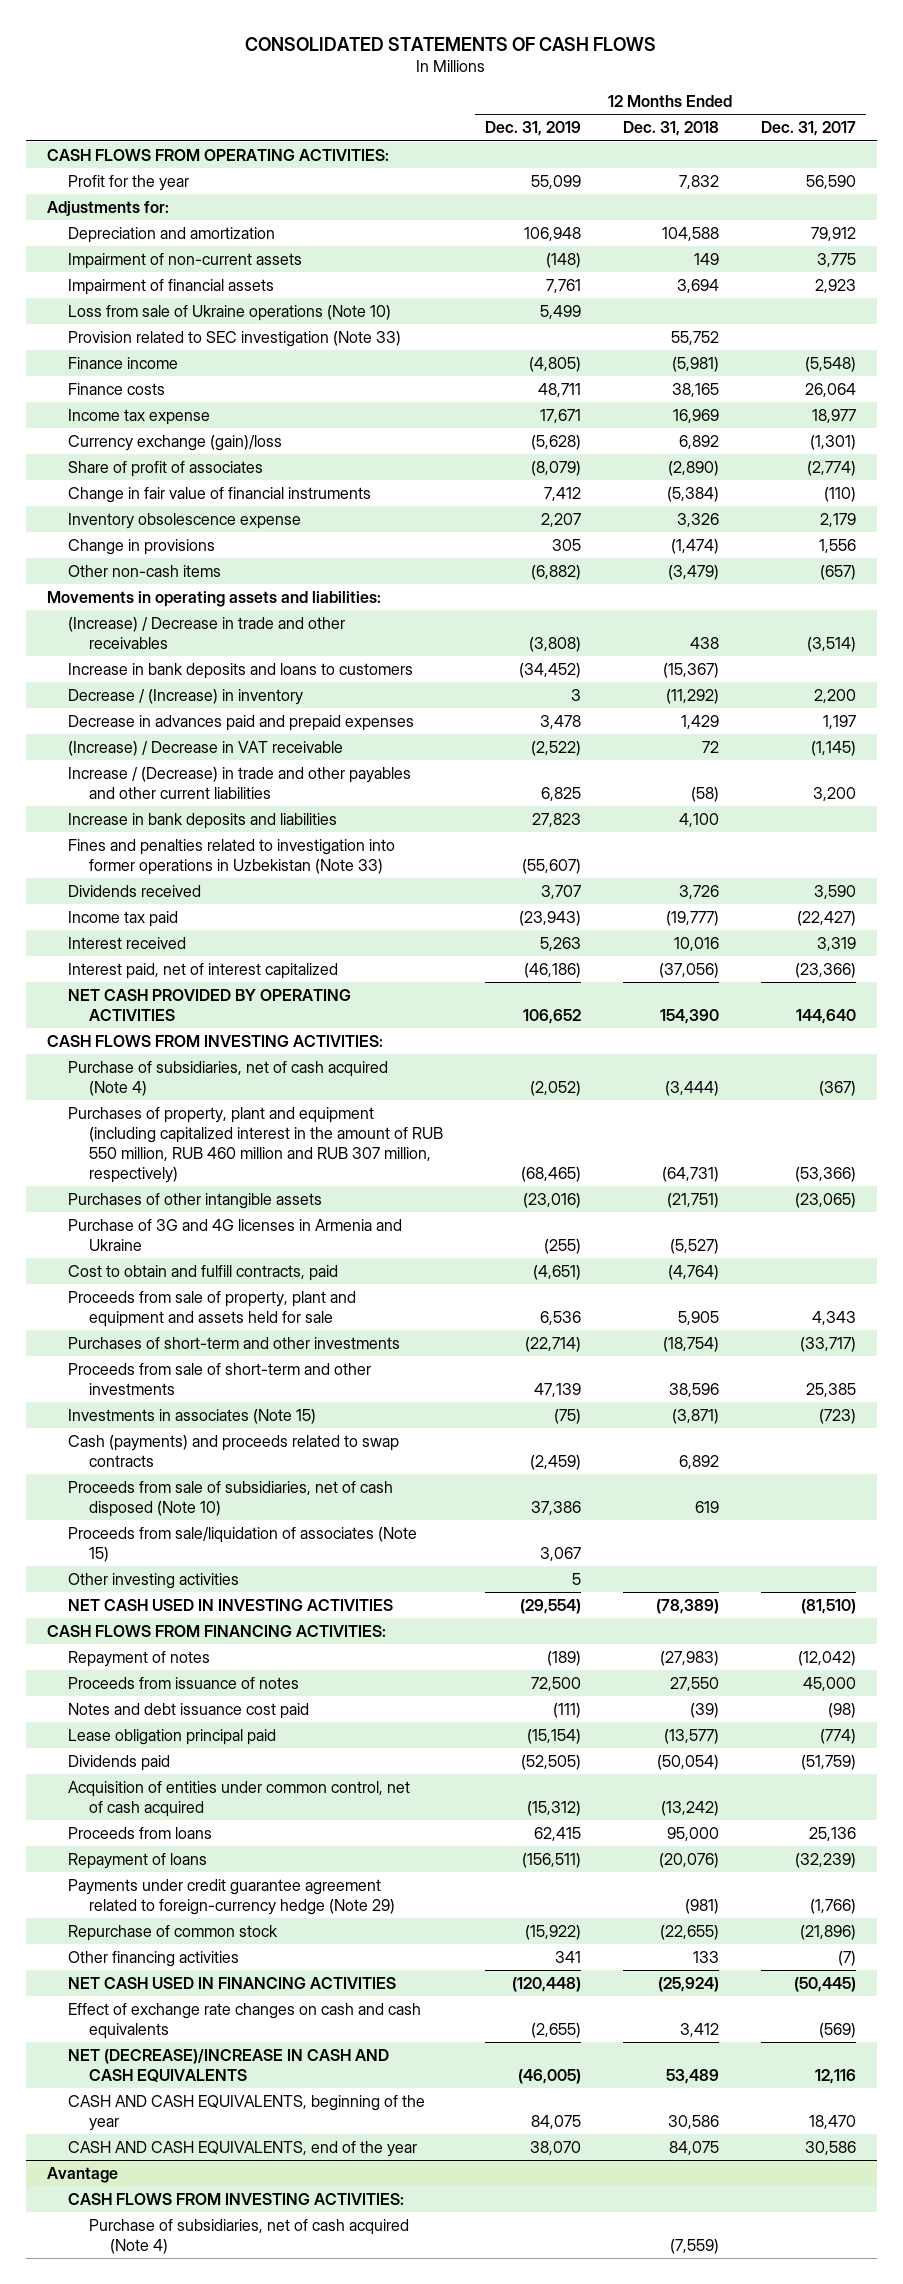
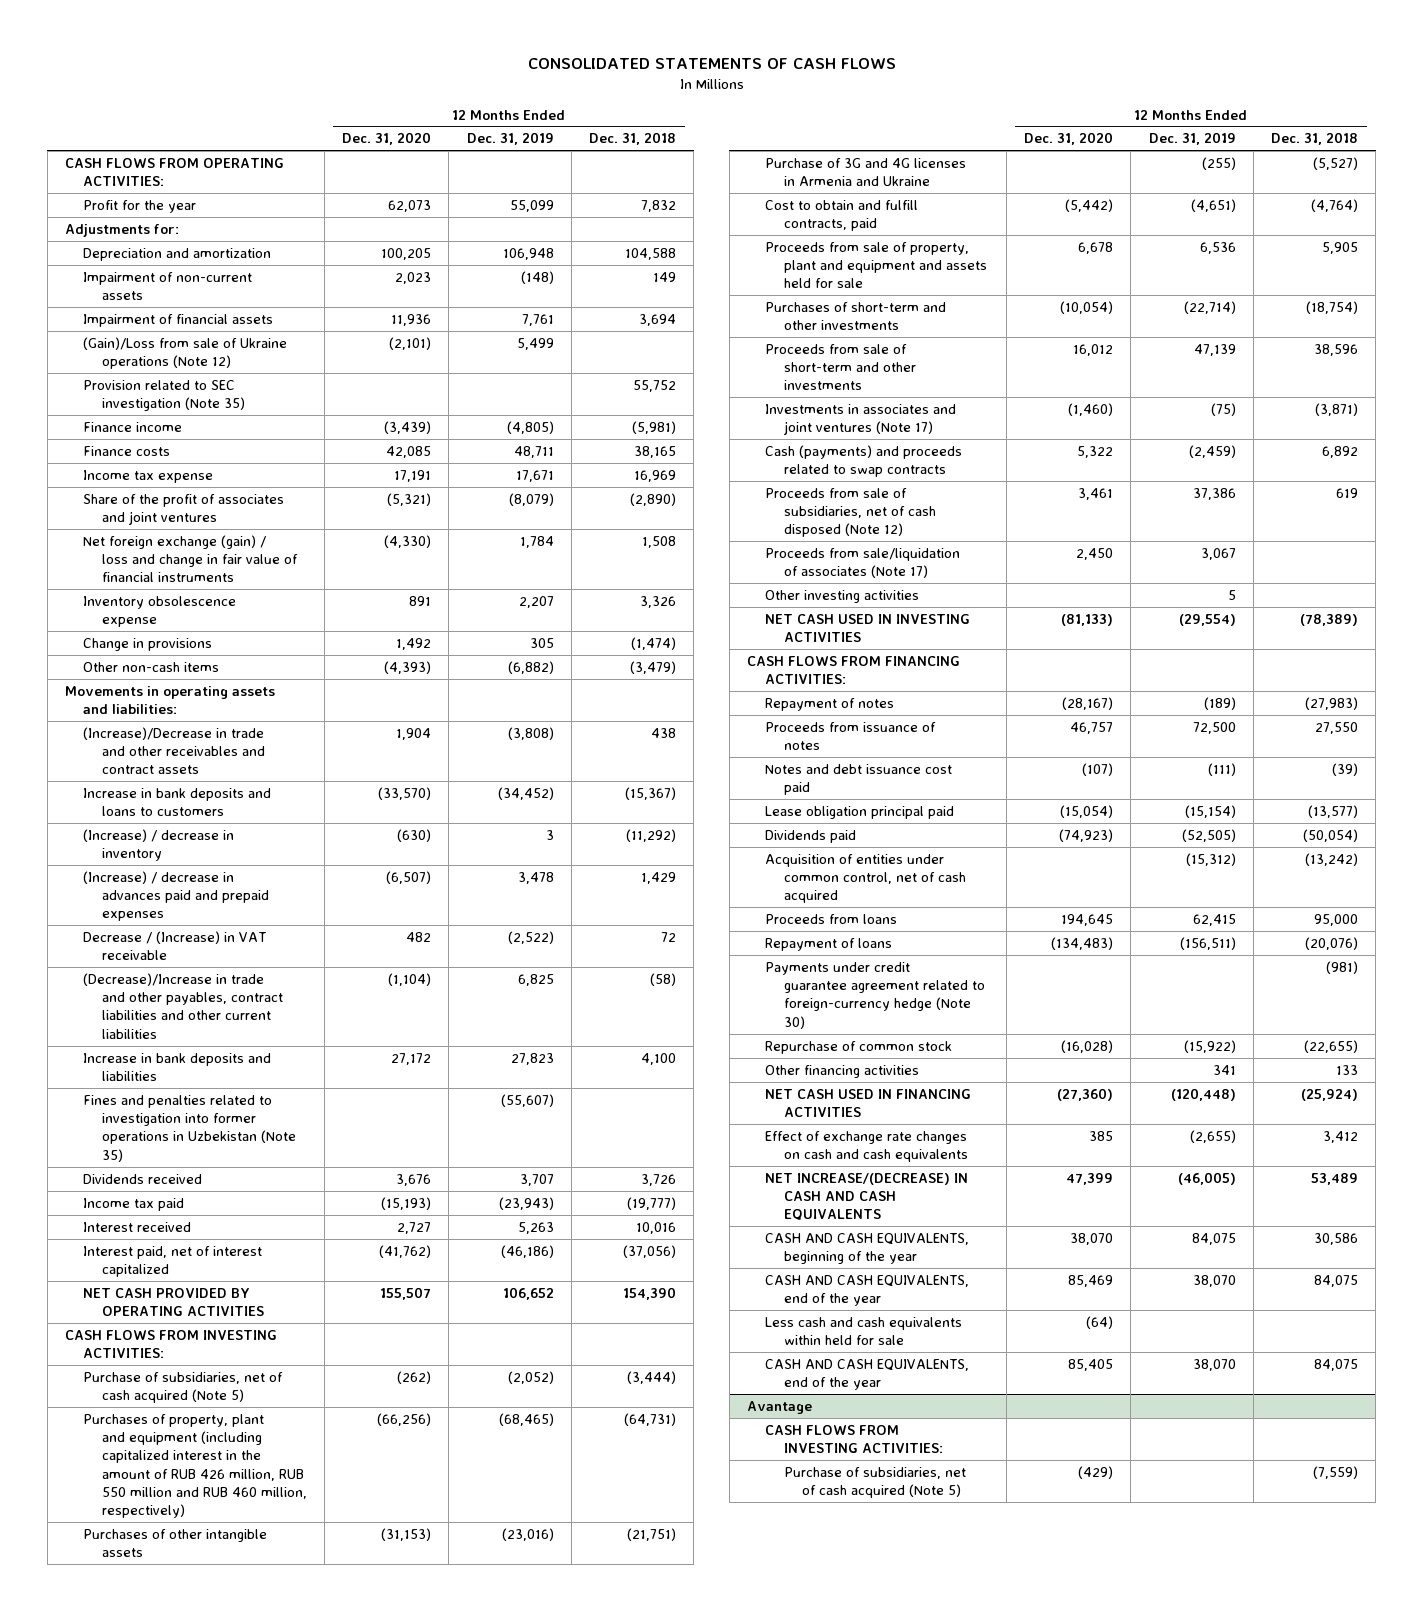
- | 12 Months Ended Dec. 31, 2019 | 12 Months Ended Dec. 31, 2018 | 12 Months Ended Dec. 31, 2017
+ | 12 Months Ended Dec. 31, 2020 | 12 Months Ended Dec. 31, 2019 | 12 Months Ended Dec. 31, 2018
- Loss from sale of Ukraine operations (Note 10) | 5,499 | |
- Provision related to SEC investigation (Note 33) | | 55,752 |
+ (Gain)/Loss from sale of Ukraine operations (Note 12) | (2,101) | 5,499 |
+ Provision related to SEC investigation (Note 35) | | | 55,752
- Currency exchange (gain)/loss | (5,628) | 6,892 | (1,301)
- Share of profit of associates | (8,079) | (2,890) | (2,774)
- Change in fair value of financial instruments | 7,412 | (5,384) | (110)
+ Share of the profit of associates and joint ventures | (5,321) | (8,079) | (2,890)
+ Net foreign exchange (gain) / loss and change in fair value of financial instruments | (4,330) | 1,784 | 1,508
- (Increase) / Decrease in trade and other receivables | (3,808) | 438 | (3,514)
+ (Increase)/Decrease in trade and other receivables and contract assets | 1,904 | (3,808) | 438
- Decrease / (Increase) in inventory | 3 | (11,292) | 2,200
- Decrease in advances paid and prepaid expenses | 3,478 | 1,429 | 1,197
- (Increase) / Decrease in VAT receivable | (2,522) | 72 | (1,145)
- Increase / (Decrease) in trade and other payables and other current liabilities | 6,825 | (58) | 3,200
+ (Increase) / decrease in inventory | (630) | 3 | (11,292)
+ (Increase) / decrease in advances paid and prepaid expenses | (6,507) | 3,478 | 1,429
+ Decrease / (Increase) in VAT receivable | 482 | (2,522) | 72
+ (Decrease)/Increase in trade and other payables, contract liabilities and other current liabilities | (1,104) | 6,825 | (58)
- Fines and penalties related to investigation into former operations in Uzbekistan (Note 33) | (55,607) | |
+ Fines and penalties related to investigation into former operations in Uzbekistan (Note 35) | | (55,607) |
- Purchase of subsidiaries, net of cash acquired (Note 4) | (2,052) | (3,444) | (367)
- Purchases of property, plant and equipment (including capitalized interest in the amount of RUB 550 million, RUB 460 million and RUB 307 million, respectively) | (68,465) | (64,731) | (53,366)
+ Purchase of subsidiaries, net of cash acquired (Note 5) | (262) | (2,052) | (3,444)
+ Purchases of property, plant and equipment (including capitalized interest in the amount of RUB 426 million, RUB 550 million and RUB 460 million, respectively) | (66,256) | (68,465) | (64,731)
- Investments in associates (Note 15) | (75) | (3,871) | (723)
+ Investments in associates and joint ventures (Note 17) | (1,460) | (75) | (3,871)
- Proceeds from sale of subsidiaries, net of cash disposed (Note 10) | 37,386 | 619 |
- Proceeds from sale/liquidation of associates (Note 15) | 3,067 | |
+ Proceeds from sale of subsidiaries, net of cash disposed (Note 12) | 3,461 | 37,386 | 619
+ Proceeds from sale/liquidation of associates (Note 17) | 2,450 | 3,067 |
- Payments under credit guarantee agreement related to foreign-currency hedge (Note 29) | | (981) | (1,766)
+ Payments under credit guarantee agreement related to foreign-currency hedge (Note 30) | | | (981)
- NET (DECREASE)/INCREASE IN CASH AND CASH EQUIVALENTS | (46,005) | 53,489 | 12,116
+ NET INCREASE/(DECREASE) IN CASH AND CASH EQUIVALENTS | 47,399 | (46,005) | 53,489
+ Less cash and cash equivalents within held for sale | (64) | |
+ CASH AND CASH EQUIVALENTS, end of the year | 85,405 | 38,070 | 84,075
@ Avantage
- Purchase of subsidiaries, net of cash acquired (Note 4) | | (7,559) |
+ Purchase of subsidiaries, net of cash acquired (Note 5) | (429) | | (7,559)

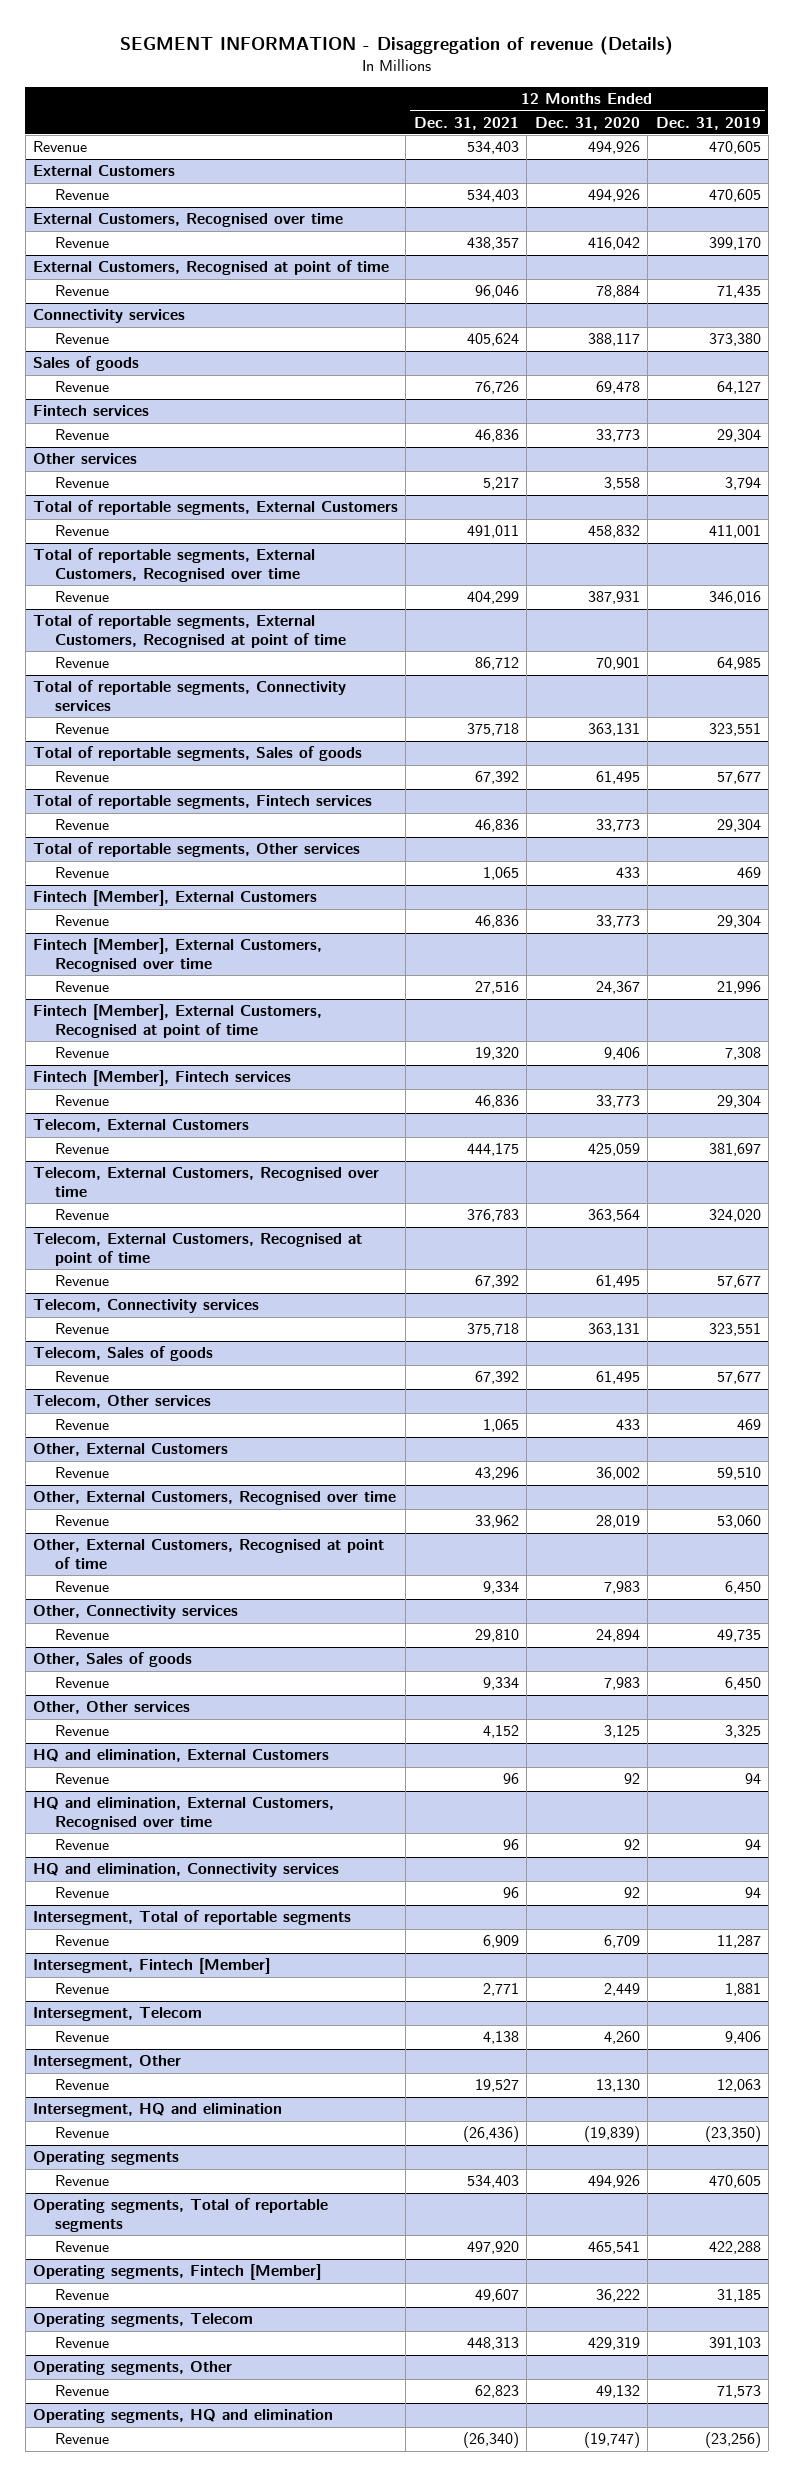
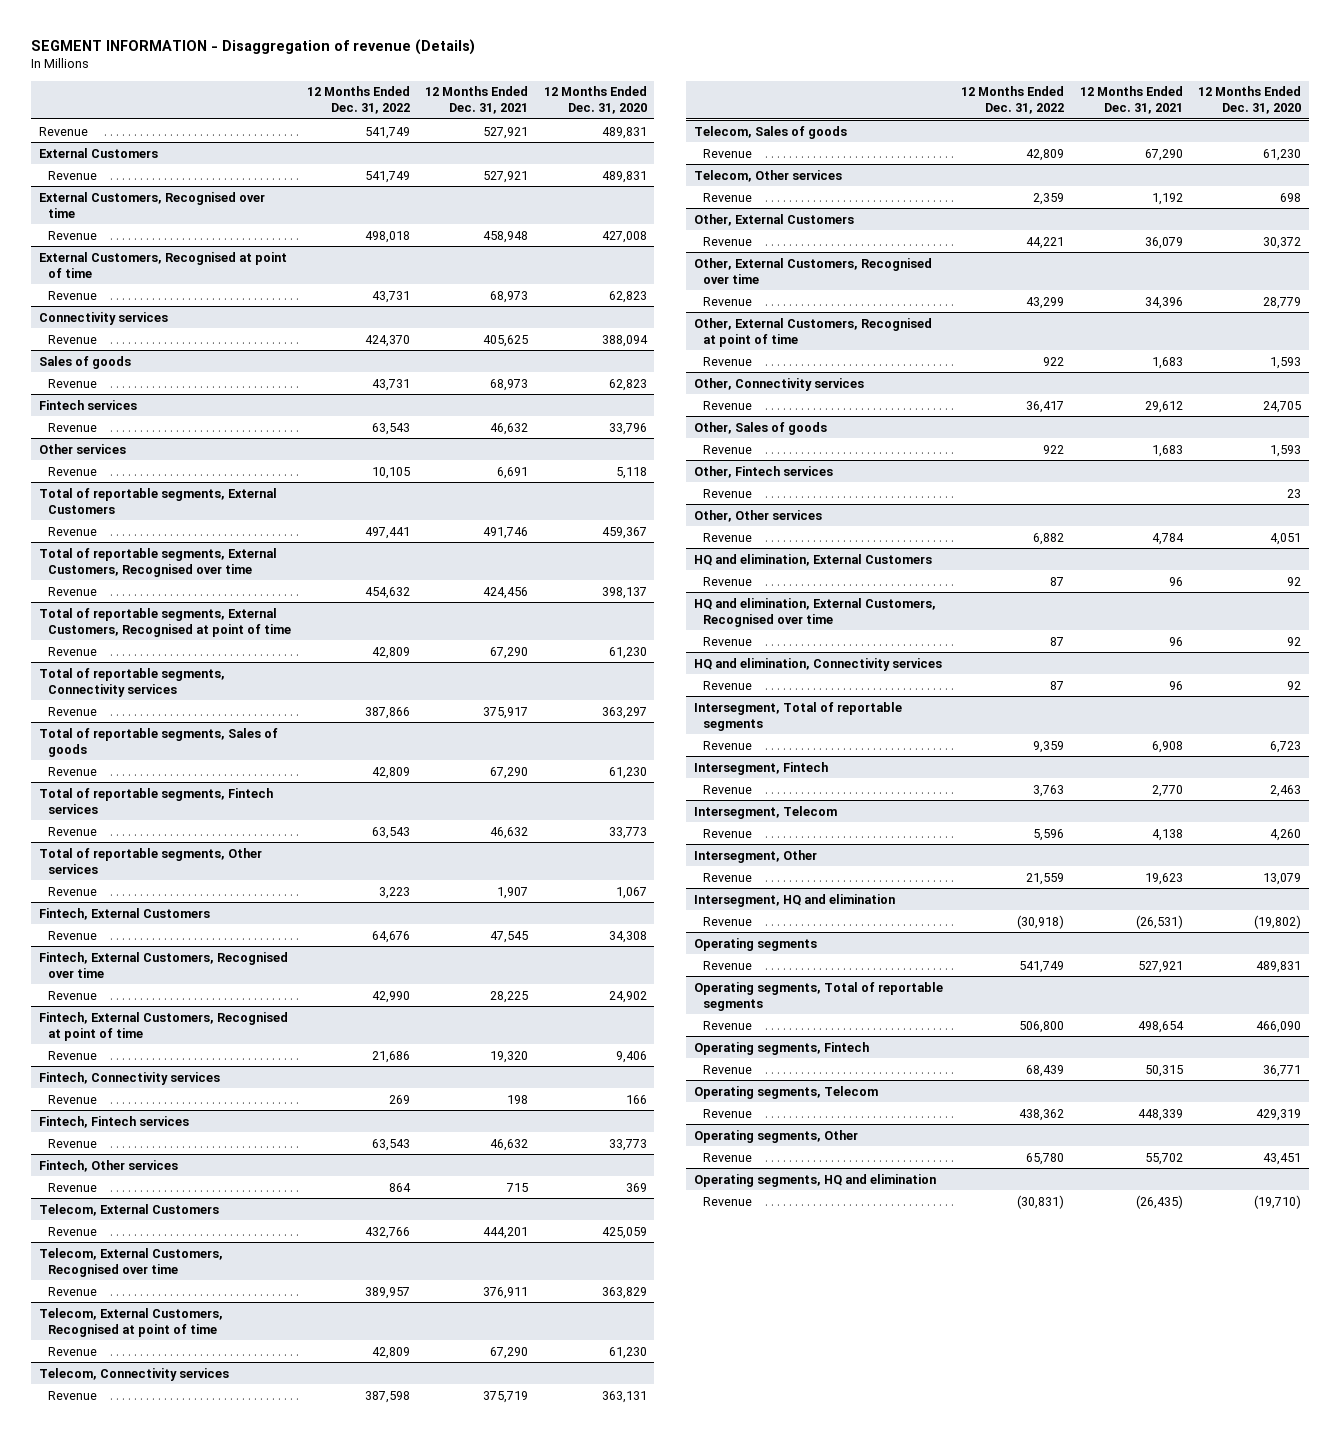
- | 12 Months Ended Dec. 31, 2021 | 12 Months Ended Dec. 31, 2020 | 12 Months Ended Dec. 31, 2019
+ | 12 Months Ended Dec. 31, 2022 | 12 Months Ended Dec. 31, 2021 | 12 Months Ended Dec. 31, 2020
- Revenue | 534,403 | 494,926 | 470,605
+ Revenue | 541,749 | 527,921 | 489,831
@ External Customers
- Revenue | 534,403 | 494,926 | 470,605
+ Revenue | 541,749 | 527,921 | 489,831
@ External Customers, Recognised over time
- Revenue | 438,357 | 416,042 | 399,170
+ Revenue | 498,018 | 458,948 | 427,008
@ External Customers, Recognised at point of time
- Revenue | 96,046 | 78,884 | 71,435
+ Revenue | 43,731 | 68,973 | 62,823
@ Connectivity services
- Revenue | 405,624 | 388,117 | 373,380
+ Revenue | 424,370 | 405,625 | 388,094
@ Sales of goods
- Revenue | 76,726 | 69,478 | 64,127
+ Revenue | 43,731 | 68,973 | 62,823
@ Fintech services
- Revenue | 46,836 | 33,773 | 29,304
+ Revenue | 63,543 | 46,632 | 33,796
@ Other services
- Revenue | 5,217 | 3,558 | 3,794
+ Revenue | 10,105 | 6,691 | 5,118
@ Total of reportable segments, External Customers
- Revenue | 491,011 | 458,832 | 411,001
+ Revenue | 497,441 | 491,746 | 459,367
@ Total of reportable segments, External Customers, Recognised over time
- Revenue | 404,299 | 387,931 | 346,016
+ Revenue | 454,632 | 424,456 | 398,137
@ Total of reportable segments, External Customers, Recognised at point of time
- Revenue | 86,712 | 70,901 | 64,985
+ Revenue | 42,809 | 67,290 | 61,230
@ Total of reportable segments, Connectivity services
- Revenue | 375,718 | 363,131 | 323,551
+ Revenue | 387,866 | 375,917 | 363,297
@ Total of reportable segments, Sales of goods
- Revenue | 67,392 | 61,495 | 57,677
+ Revenue | 42,809 | 67,290 | 61,230
@ Total of reportable segments, Fintech services
- Revenue | 46,836 | 33,773 | 29,304
+ Revenue | 63,543 | 46,632 | 33,773
@ Total of reportable segments, Other services
- Revenue | 1,065 | 433 | 469
- Fintech [Member], External Customers
- Revenue | 46,836 | 33,773 | 29,304
- Fintech [Member], External Customers, Recognised over time
- Revenue | 27,516 | 24,367 | 21,996
- Fintech [Member], External Customers, Recognised at point of time
@ Total of reportable segments, Other services
+ Revenue | 3,223 | 1,907 | 1,067
+ Fintech, External Customers
+ Revenue | 64,676 | 47,545 | 34,308
+ Fintech, External Customers, Recognised over time
+ Revenue | 42,990 | 28,225 | 24,902
+ Fintech, External Customers, Recognised at point of time
- Fintech [Member], Fintech services
- Revenue | 46,836 | 33,773 | 29,304
+ Fintech, Connectivity services
+ Revenue | 269 | 198 | 166
+ Fintech, Fintech services
+ Revenue | 63,543 | 46,632 | 33,773
+ Fintech, Other services
+ Revenue | 864 | 715 | 369
@ Telecom, External Customers
- Revenue | 444,175 | 425,059 | 381,697
+ Revenue | 432,766 | 444,201 | 425,059
@ Telecom, External Customers, Recognised over time
- Revenue | 376,783 | 363,564 | 324,020
+ Revenue | 389,957 | 376,911 | 363,829
@ Telecom, External Customers, Recognised at point of time
- Revenue | 67,392 | 61,495 | 57,677
+ Revenue | 42,809 | 67,290 | 61,230
@ Telecom, Connectivity services
- Revenue | 375,718 | 363,131 | 323,551
+ Revenue | 387,598 | 375,719 | 363,131
@ Telecom, Sales of goods
- Revenue | 67,392 | 61,495 | 57,677
+ Revenue | 42,809 | 67,290 | 61,230
@ Telecom, Other services
- Revenue | 1,065 | 433 | 469
+ Revenue | 2,359 | 1,192 | 698
@ Other, External Customers
- Revenue | 43,296 | 36,002 | 59,510
+ Revenue | 44,221 | 36,079 | 30,372
@ Other, External Customers, Recognised over time
- Revenue | 33,962 | 28,019 | 53,060
+ Revenue | 43,299 | 34,396 | 28,779
@ Other, External Customers, Recognised at point of time
- Revenue | 9,334 | 7,983 | 6,450
+ Revenue | 922 | 1,683 | 1,593
@ Other, Connectivity services
- Revenue | 29,810 | 24,894 | 49,735
+ Revenue | 36,417 | 29,612 | 24,705
@ Other, Sales of goods
- Revenue | 9,334 | 7,983 | 6,450
+ Revenue | 922 | 1,683 | 1,593
+ Other, Fintech services
+ Revenue | | | 23
@ Other, Other services
- Revenue | 4,152 | 3,125 | 3,325
+ Revenue | 6,882 | 4,784 | 4,051
@ Intersegment, Total of reportable segments
- Revenue | 6,909 | 6,709 | 11,287
- Intersegment, Fintech [Member]
- Revenue | 2,771 | 2,449 | 1,881
@ Intersegment, Total of reportable segments
+ Revenue | 9,359 | 6,908 | 6,723
+ Intersegment, Fintech
+ Revenue | 3,763 | 2,770 | 2,463
@ Intersegment, Other
- Revenue | 19,527 | 13,130 | 12,063
+ Revenue | 21,559 | 19,623 | 13,079
@ Intersegment, HQ and elimination
- Revenue | (26,436) | (19,839) | (23,350)
+ Revenue | (30,918) | (26,531) | (19,802)
@ Operating segments
- Revenue | 534,403 | 494,926 | 470,605
+ Revenue | 541,749 | 527,921 | 489,831
@ Operating segments, Total of reportable segments
- Revenue | 497,920 | 465,541 | 422,288
- Operating segments, Fintech [Member]
- Revenue | 49,607 | 36,222 | 31,185
@ Operating segments, Total of reportable segments
+ Revenue | 506,800 | 498,654 | 466,090
+ Operating segments, Fintech
+ Revenue | 68,439 | 50,315 | 36,771
@ Operating segments, Telecom
- Revenue | 448,313 | 429,319 | 391,103
+ Revenue | 438,362 | 448,339 | 429,319
@ Operating segments, Other
- Revenue | 62,823 | 49,132 | 71,573
+ Revenue | 65,780 | 55,702 | 43,451
@ Operating segments, HQ and elimination
- Revenue | (26,340) | (19,747) | (23,256)
+ Revenue | (30,831) | (26,435) | (19,710)

